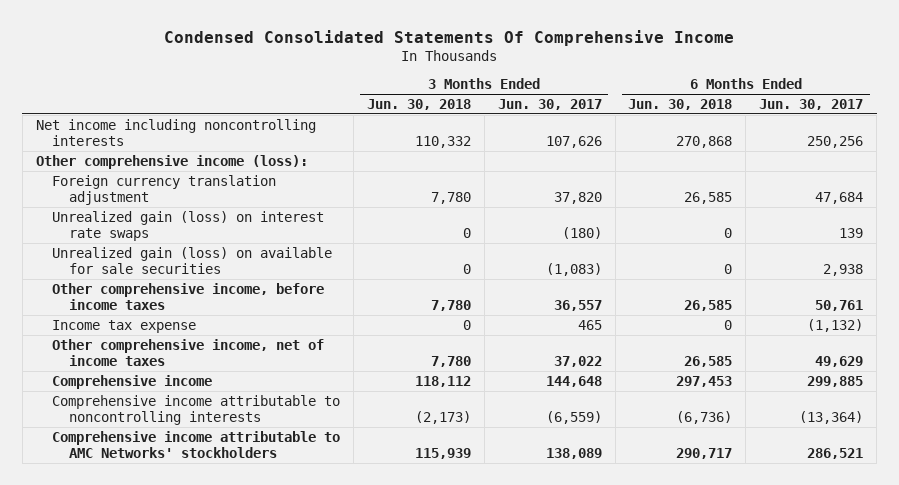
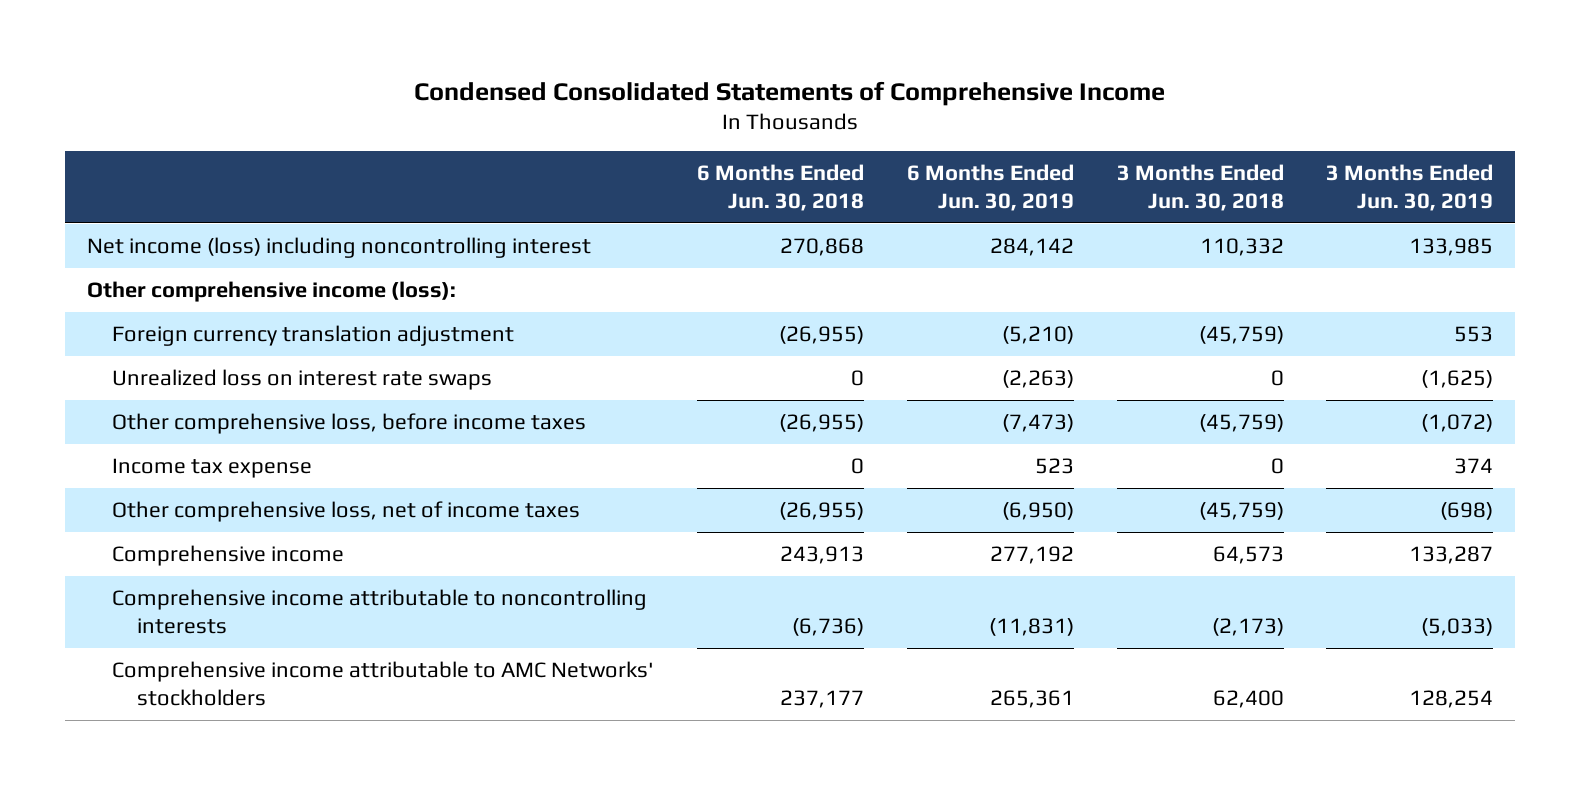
- Condensed Consolidated Statements Of Comprehensive Income
+ Condensed Consolidated Statements of Comprehensive Income
- | 3 Months Ended Jun. 30, 2018 | 3 Months Ended Jun. 30, 2017 | 6 Months Ended Jun. 30, 2018 | 6 Months Ended Jun. 30, 2017
+ | 6 Months Ended Jun. 30, 2018 | 6 Months Ended Jun. 30, 2019 | 3 Months Ended Jun. 30, 2018 | 3 Months Ended Jun. 30, 2019
- Net income including noncontrolling interests | 110,332 | 107,626 | 270,868 | 250,256
+ Net income (loss) including noncontrolling interest | 270,868 | 284,142 | 110,332 | 133,985
- Foreign currency translation adjustment | 7,780 | 37,820 | 26,585 | 47,684
- Unrealized gain (loss) on interest rate swaps | 0 | (180) | 0 | 139
- Unrealized gain (loss) on available for sale securities | 0 | (1,083) | 0 | 2,938
- Other comprehensive income, before income taxes | 7,780 | 36,557 | 26,585 | 50,761
+ Foreign currency translation adjustment | (26,955) | (5,210) | (45,759) | 553
+ Unrealized loss on interest rate swaps | 0 | (2,263) | 0 | (1,625)
+ Other comprehensive loss, before income taxes | (26,955) | (7,473) | (45,759) | (1,072)
- Other comprehensive income, net of income taxes | 7,780 | 37,022 | 26,585 | 49,629
- Comprehensive income | 118,112 | 144,648 | 297,453 | 299,885
+ Other comprehensive loss, net of income taxes | (26,955) | (6,950) | (45,759) | (698)
+ Comprehensive income | 243,913 | 277,192 | 64,573 | 133,287
- Comprehensive income attributable to AMC Networks' stockholders | 115,939 | 138,089 | 290,717 | 286,521
+ Comprehensive income attributable to AMC Networks' stockholders | 237,177 | 265,361 | 62,400 | 128,254

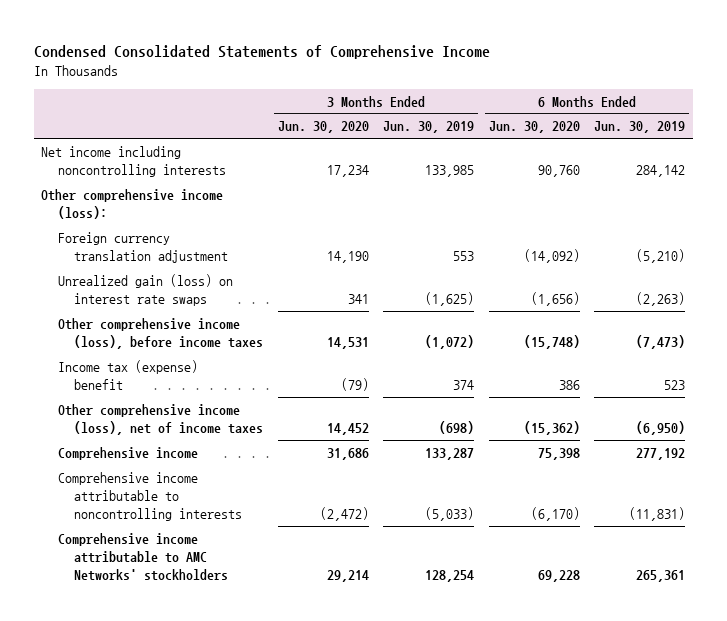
- | 6 Months Ended Jun. 30, 2018 | 6 Months Ended Jun. 30, 2019 | 3 Months Ended Jun. 30, 2018 | 3 Months Ended Jun. 30, 2019
+ | 3 Months Ended Jun. 30, 2020 | 3 Months Ended Jun. 30, 2019 | 6 Months Ended Jun. 30, 2020 | 6 Months Ended Jun. 30, 2019
- Net income (loss) including noncontrolling interest | 270,868 | 284,142 | 110,332 | 133,985
+ Net income including noncontrolling interests | 17,234 | 133,985 | 90,760 | 284,142
- Unrealized loss on interest rate swaps | 0 | (2,263) | 0 | (1,625)
- Other comprehensive loss, before income taxes | (26,955) | (7,473) | (45,759) | (1,072)
- Income tax expense | 0 | 523 | 0 | 374
- Other comprehensive loss, net of income taxes | (26,955) | (6,950) | (45,759) | (698)
+ Unrealized gain (loss) on interest rate swaps | 341 | (1,625) | (1,656) | (2,263)
+ Other comprehensive income (loss), before income taxes | 14,531 | (1,072) | (15,748) | (7,473)
+ Income tax (expense) benefit | (79) | 374 | 386 | 523
+ Other comprehensive income (loss), net of income taxes | 14,452 | (698) | (15,362) | (6,950)

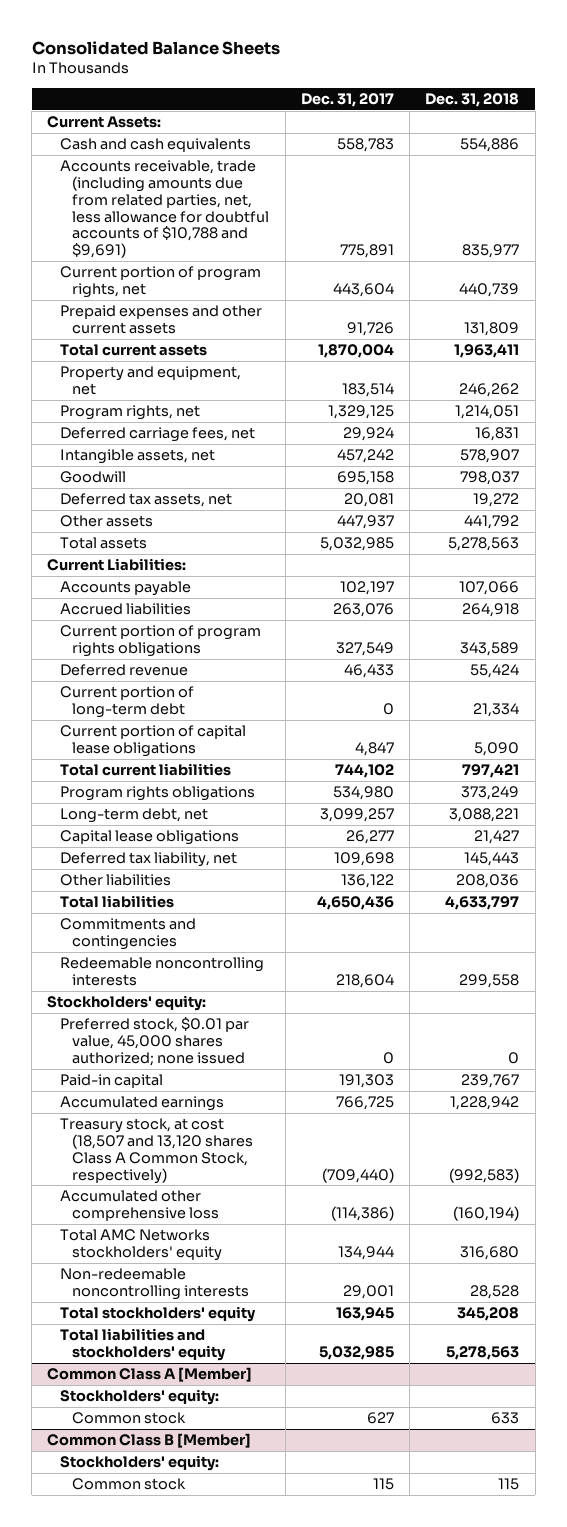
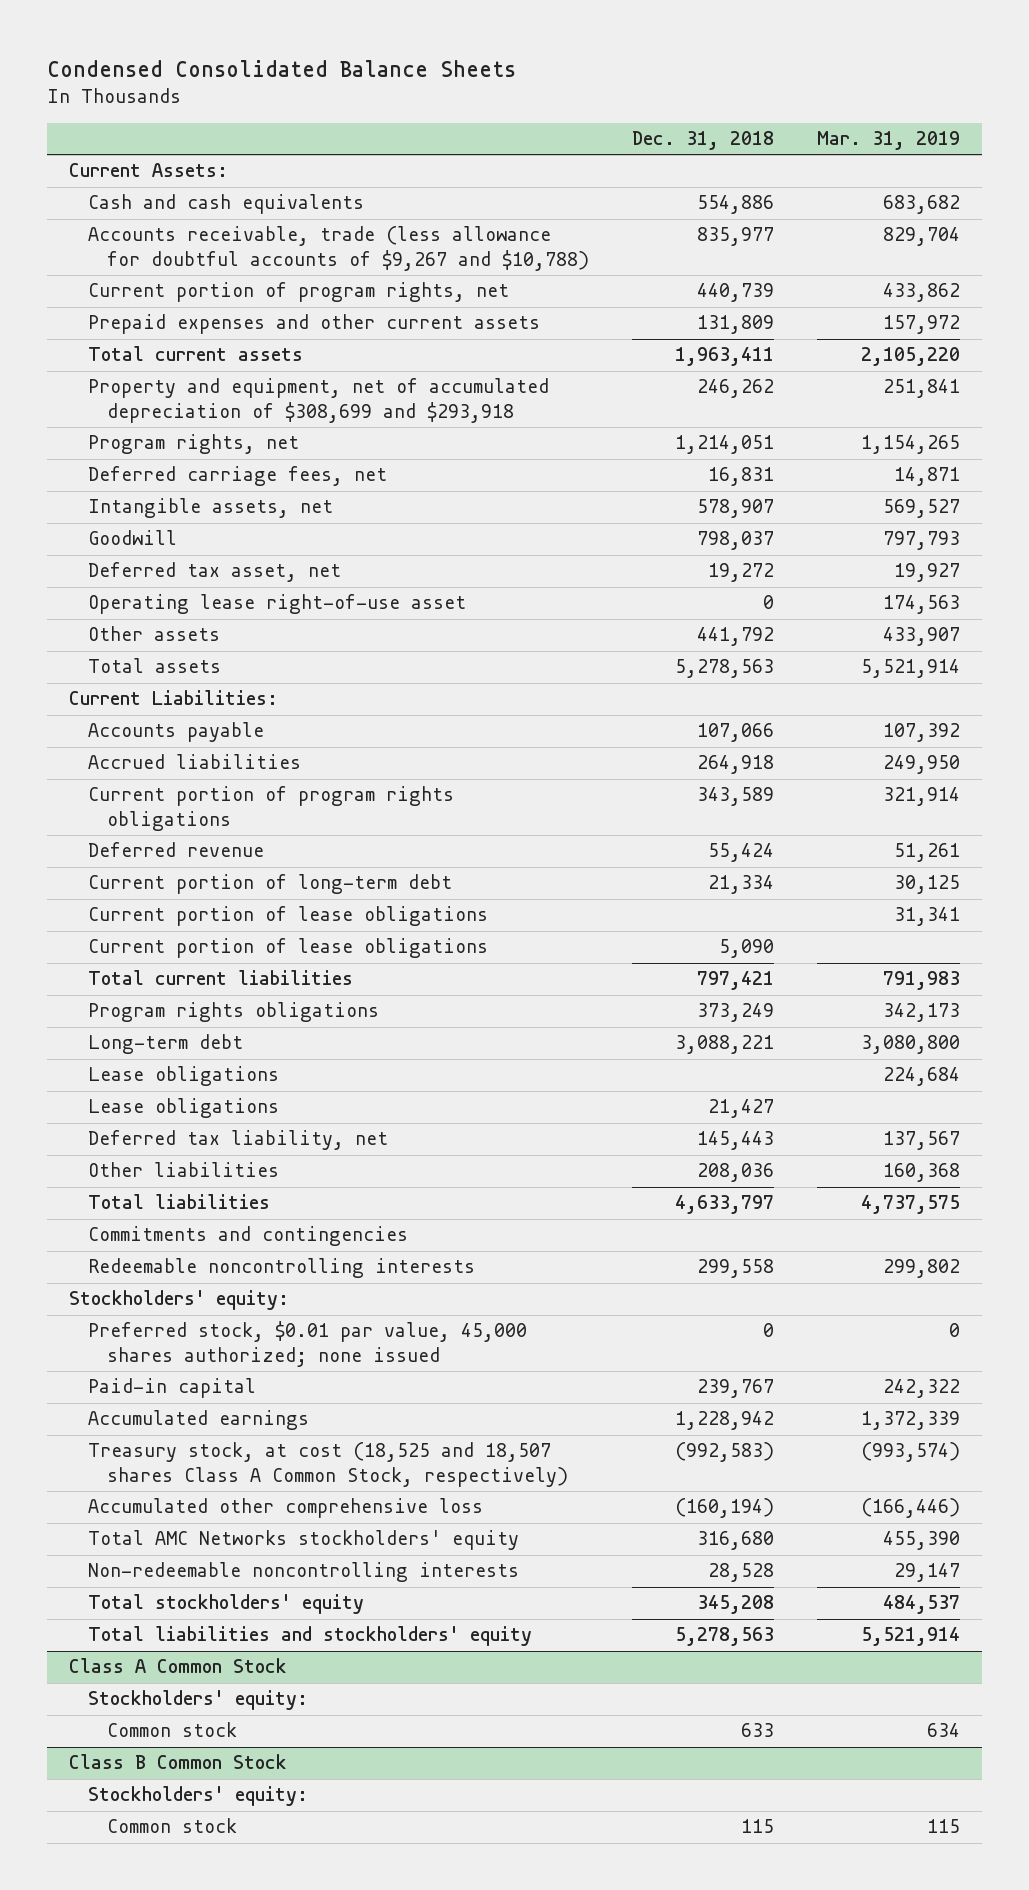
- Consolidated Balance Sheets
+ Condensed Consolidated Balance Sheets
- | Dec. 31, 2017 | Dec. 31, 2018
+ | Dec. 31, 2018 | Mar. 31, 2019
- Accounts receivable, trade (including amounts due from related parties, net, less allowance for doubtful accounts of $10,788 and $9,691) | 775,891 | 835,977
+ Accounts receivable, trade (less allowance for doubtful accounts of $9,267 and $10,788) | 835,977 | 829,704
- Property and equipment, net | 183,514 | 246,262
+ Property and equipment, net of accumulated depreciation of $308,699 and $293,918 | 246,262 | 251,841
- Deferred tax assets, net | 20,081 | 19,272
+ Deferred tax asset, net | 19,272 | 19,927
+ Operating lease right-of-use asset | 0 | 174,563
- Current portion of capital lease obligations | 4,847 | 5,090
+ Current portion of lease obligations | | 31,341
+ Current portion of lease obligations | 5,090 |
- Long-term debt, net | 3,099,257 | 3,088,221
- Capital lease obligations | 26,277 | 21,427
+ Long-term debt | 3,088,221 | 3,080,800
+ Lease obligations | | 224,684
+ Lease obligations | 21,427 |
- Treasury stock, at cost (18,507 and 13,120 shares Class A Common Stock, respectively) | (709,440) | (992,583)
+ Treasury stock, at cost (18,525 and 18,507 shares Class A Common Stock, respectively) | (992,583) | (993,574)
- Common Class A [Member]
+ Class A Common Stock
- Common Class B [Member]
+ Class B Common Stock

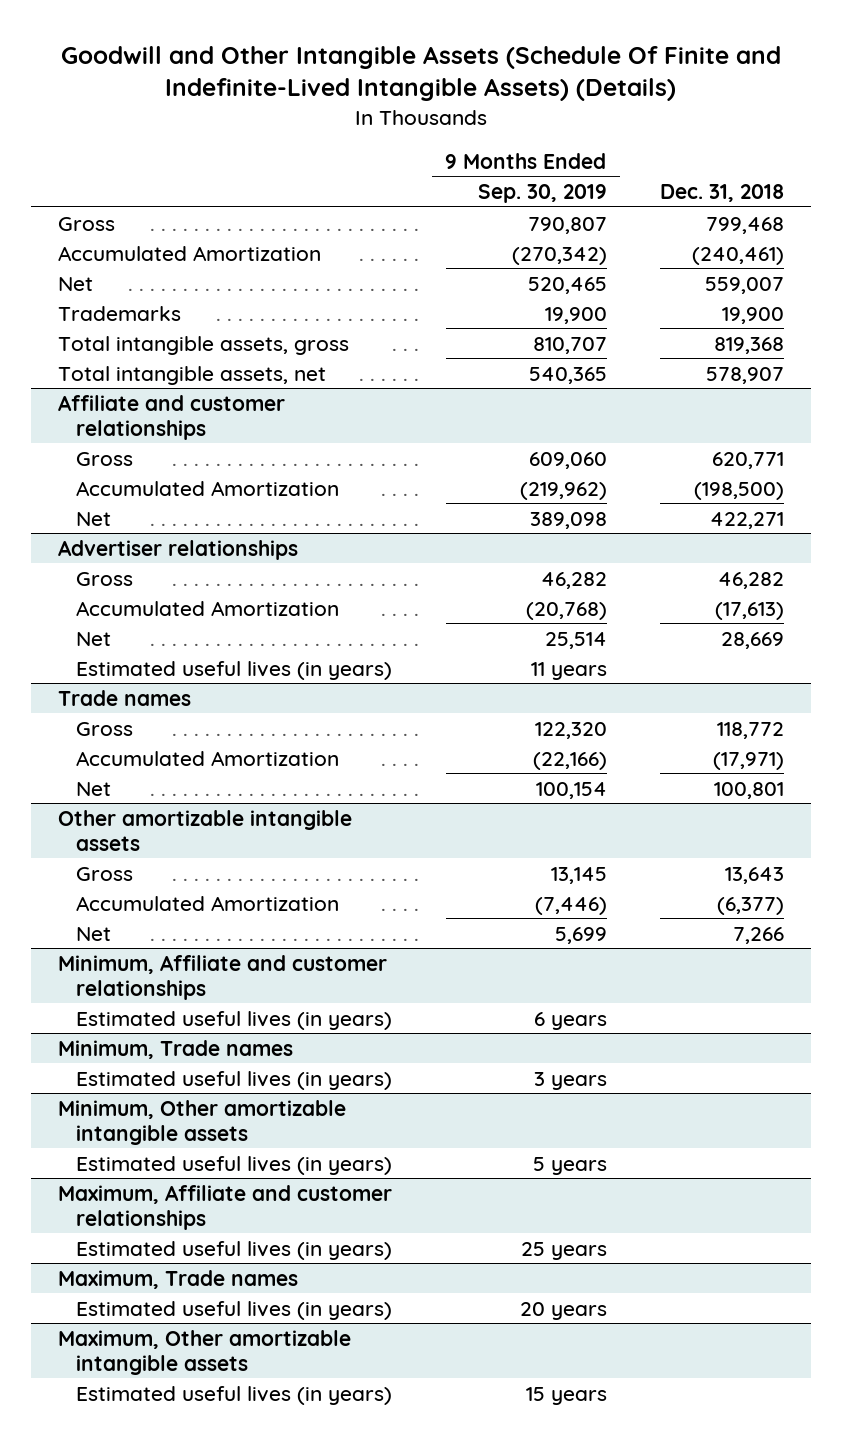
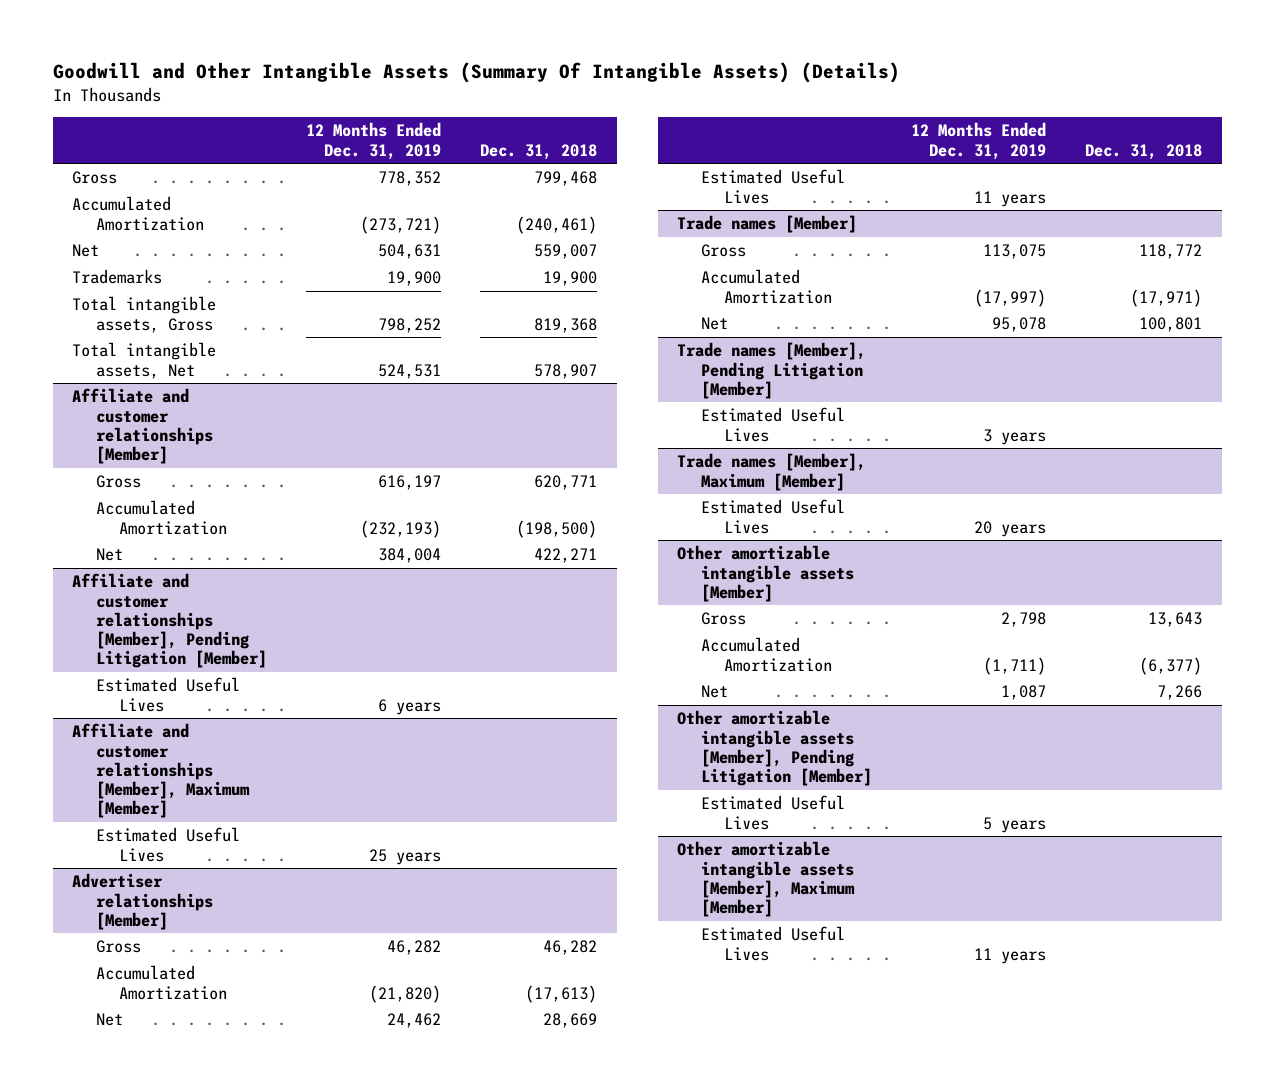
- Goodwill and Other Intangible Assets (Schedule Of Finite and Indefinite-Lived Intangible Assets) (Details)
+ Goodwill and Other Intangible Assets (Summary Of Intangible Assets) (Details)
- | 9 Months Ended Sep. 30, 2019 | Dec. 31, 2018
+ | 12 Months Ended Dec. 31, 2019 | Dec. 31, 2018
- Total intangible assets, gross | 810,707 | 819,368
- Total intangible assets, net | 540,365 | 578,907
- Affiliate and customer relationships
+ Total intangible assets, Gross | 798,252 | 819,368
+ Total intangible assets, Net | 524,531 | 578,907
+ Affiliate and customer relationships [Member]
- Advertiser relationships
+ Affiliate and customer relationships [Member], Pending Litigation [Member]
+ Estimated Useful Lives | 6 years |
+ Affiliate and customer relationships [Member], Maximum [Member]
+ Estimated Useful Lives | 25 years |
+ Advertiser relationships [Member]
- Estimated useful lives (in years) | 11 years |
- Trade names
+ Estimated Useful Lives | 11 years |
+ Trade names [Member]
- Other amortizable intangible assets
+ Trade names [Member], Pending Litigation [Member]
+ Estimated Useful Lives | 3 years |
+ Trade names [Member], Maximum [Member]
+ Estimated Useful Lives | 20 years |
+ Other amortizable intangible assets [Member]
- Minimum, Affiliate and customer relationships
- Estimated useful lives (in years) | 6 years |
- Minimum, Trade names
- Estimated useful lives (in years) | 3 years |
- Minimum, Other amortizable intangible assets
- Estimated useful lives (in years) | 5 years |
- Maximum, Affiliate and customer relationships
- Estimated useful lives (in years) | 25 years |
- Maximum, Trade names
- Estimated useful lives (in years) | 20 years |
- Maximum, Other amortizable intangible assets
- Estimated useful lives (in years) | 15 years |
+ Other amortizable intangible assets [Member], Pending Litigation [Member]
+ Estimated Useful Lives | 5 years |
+ Other amortizable intangible assets [Member], Maximum [Member]
+ Estimated Useful Lives | 11 years |

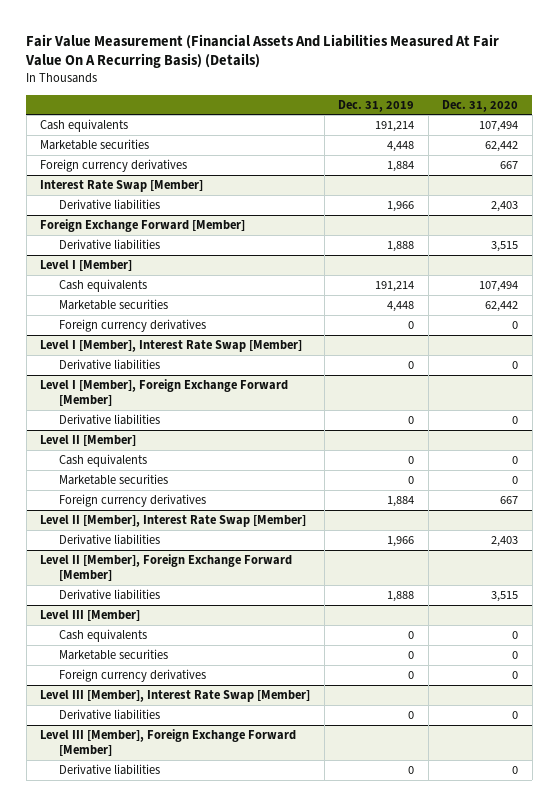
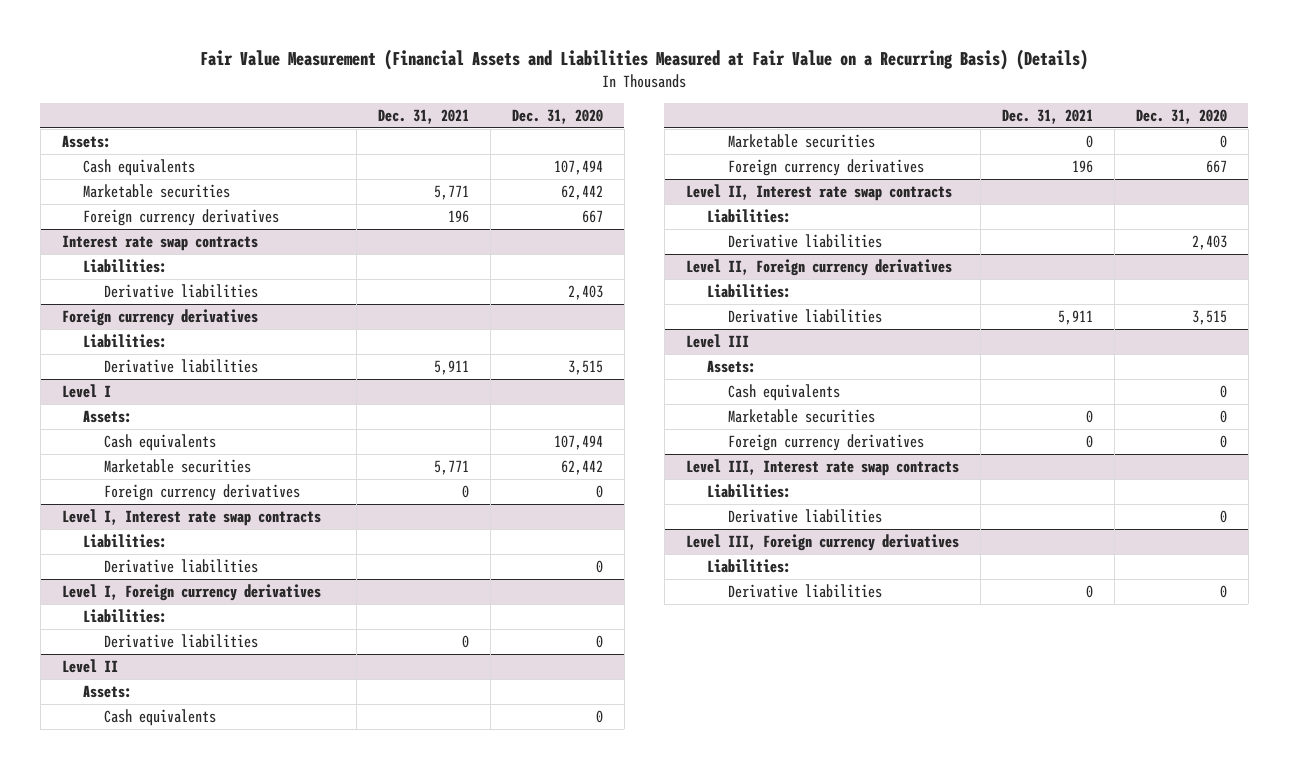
- Fair Value Measurement (Financial Assets And Liabilities Measured At Fair Value On A Recurring Basis) (Details)
+ Fair Value Measurement (Financial Assets and Liabilities Measured at Fair Value on a Recurring Basis) (Details)
- | Dec. 31, 2019 | Dec. 31, 2020
+ | Dec. 31, 2021 | Dec. 31, 2020
+ Assets:
- Interest Rate Swap [Member]
+ Interest rate swap contracts
+ Liabilities:
- Foreign Exchange Forward [Member]
+ Foreign currency derivatives
+ Liabilities:
- Level I [Member]
+ Level I
+ Assets:
- Level I [Member], Interest Rate Swap [Member]
+ Level I, Interest rate swap contracts
+ Liabilities:
- Level I [Member], Foreign Exchange Forward [Member]
+ Level I, Foreign currency derivatives
+ Liabilities:
- Level II [Member]
+ Level II
+ Assets:
- Level II [Member], Interest Rate Swap [Member]
+ Level II, Interest rate swap contracts
+ Liabilities:
- Level II [Member], Foreign Exchange Forward [Member]
+ Level II, Foreign currency derivatives
+ Liabilities:
- Level III [Member]
+ Level III
+ Assets:
- Level III [Member], Interest Rate Swap [Member]
+ Level III, Interest rate swap contracts
+ Liabilities:
- Level III [Member], Foreign Exchange Forward [Member]
+ Level III, Foreign currency derivatives
+ Liabilities:

